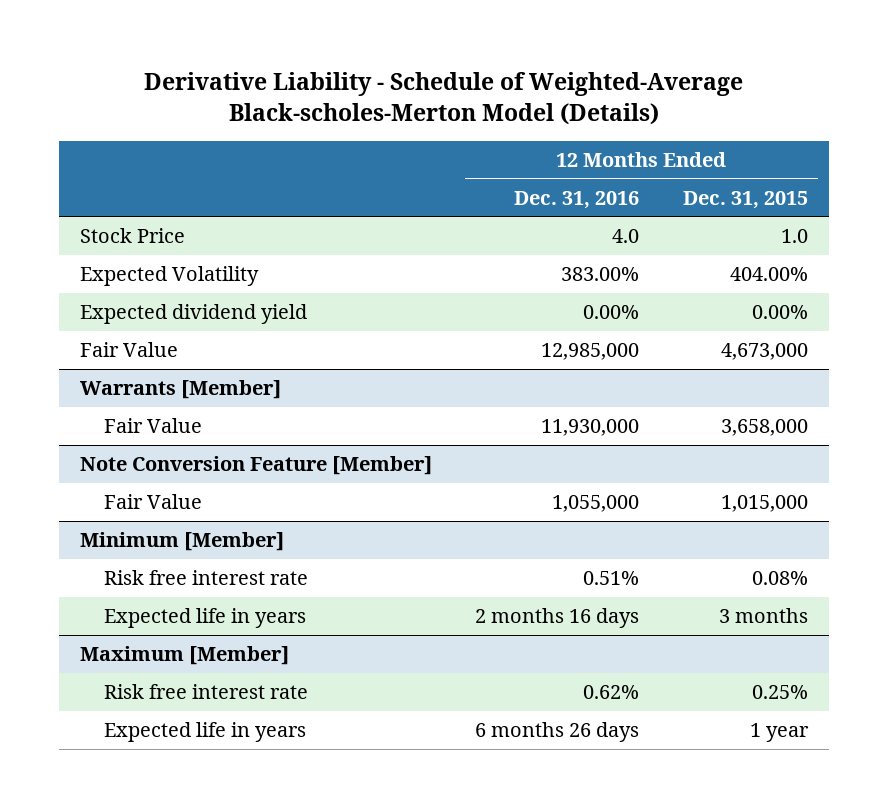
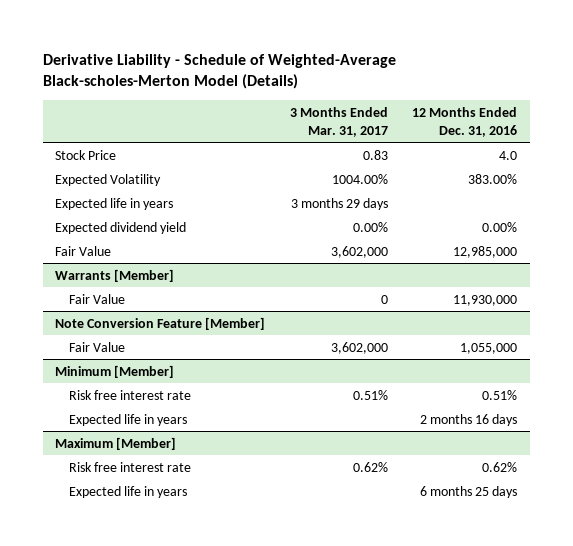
- | 12 Months Ended Dec. 31, 2016 | 12 Months Ended Dec. 31, 2015
+ | 3 Months Ended Mar. 31, 2017 | 12 Months Ended Dec. 31, 2016
+ Expected life in years | 3 months 29 days |
@ Maximum [Member]
- Expected life in years | 6 months 26 days | 1 year
+ Expected life in years | | 6 months 25 days

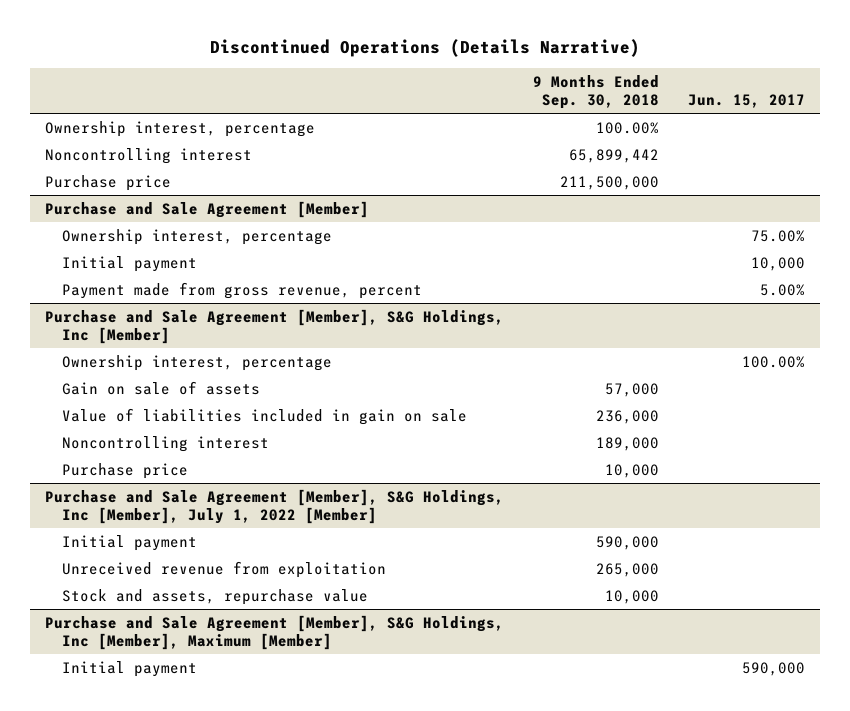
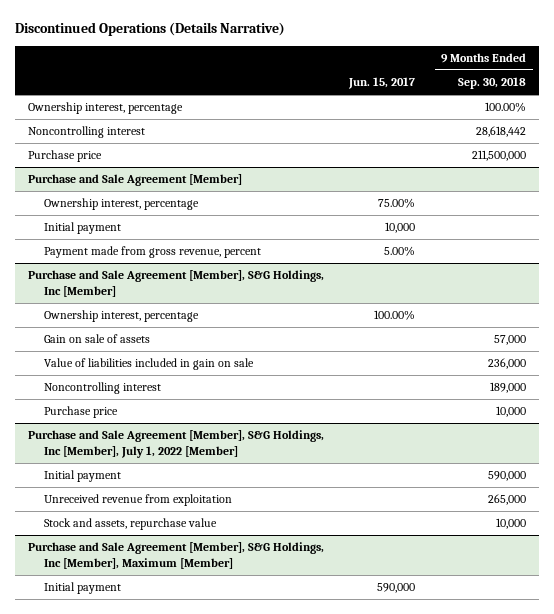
- | 9 Months Ended Sep. 30, 2018 | Jun. 15, 2017
+ | Jun. 15, 2017 | 9 Months Ended Sep. 30, 2018
- Noncontrolling interest | 65,899,442 |
+ Noncontrolling interest | | 28,618,442

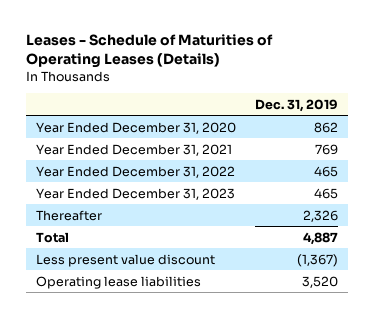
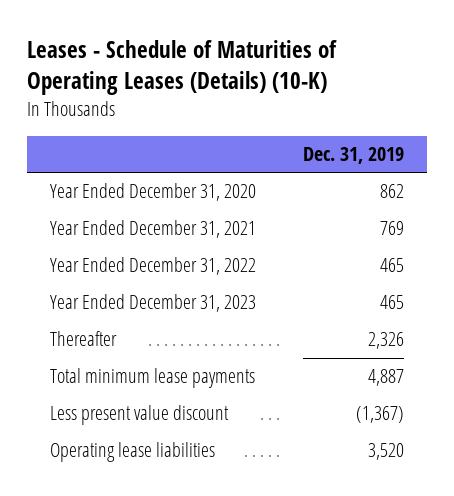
- Leases - Schedule of Maturities of Operating Leases (Details)
+ Leases - Schedule of Maturities of Operating Leases (Details) (10-K)
- Total | 4,887
+ Total minimum lease payments | 4,887

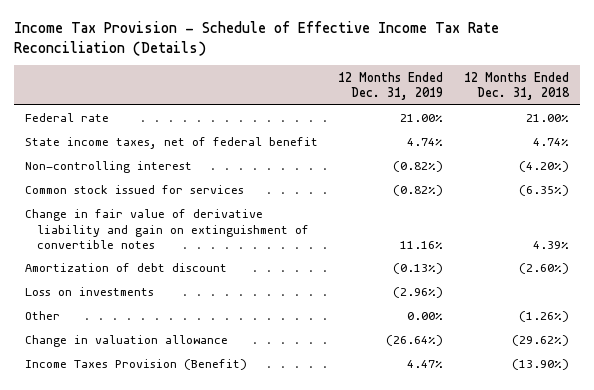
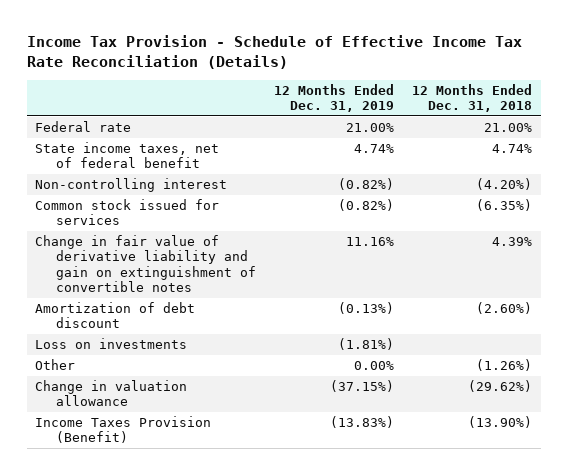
- Loss on investments | (2.96%) |
+ Loss on investments | (1.81%) |
- Change in valuation allowance | (26.64%) | (29.62%)
- Income Taxes Provision (Benefit) | 4.47% | (13.90%)
+ Change in valuation allowance | (37.15%) | (29.62%)
+ Income Taxes Provision (Benefit) | (13.83%) | (13.90%)

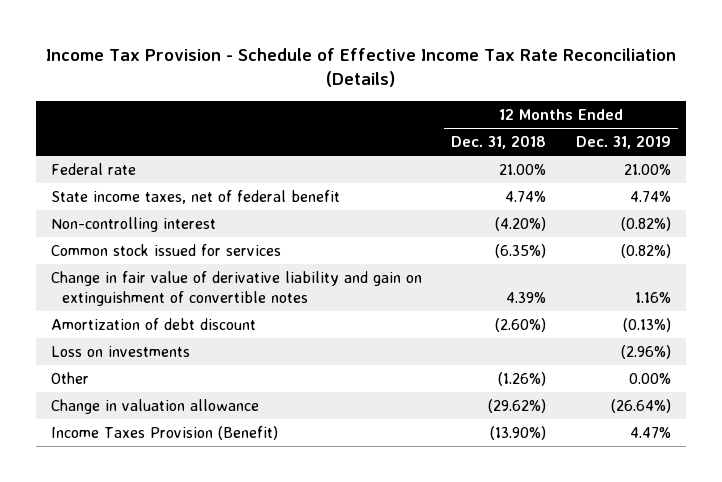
- | 12 Months Ended Dec. 31, 2019 | 12 Months Ended Dec. 31, 2018
+ | 12 Months Ended Dec. 31, 2018 | 12 Months Ended Dec. 31, 2019
- Change in fair value of derivative liability and gain on extinguishment of convertible notes | 11.16% | 4.39%
+ Change in fair value of derivative liability and gain on extinguishment of convertible notes | 4.39% | 1.16%
- Loss on investments | (1.81%) |
+ Loss on investments | | (2.96%)
- Change in valuation allowance | (37.15%) | (29.62%)
- Income Taxes Provision (Benefit) | (13.83%) | (13.90%)
+ Change in valuation allowance | (29.62%) | (26.64%)
+ Income Taxes Provision (Benefit) | (13.90%) | 4.47%

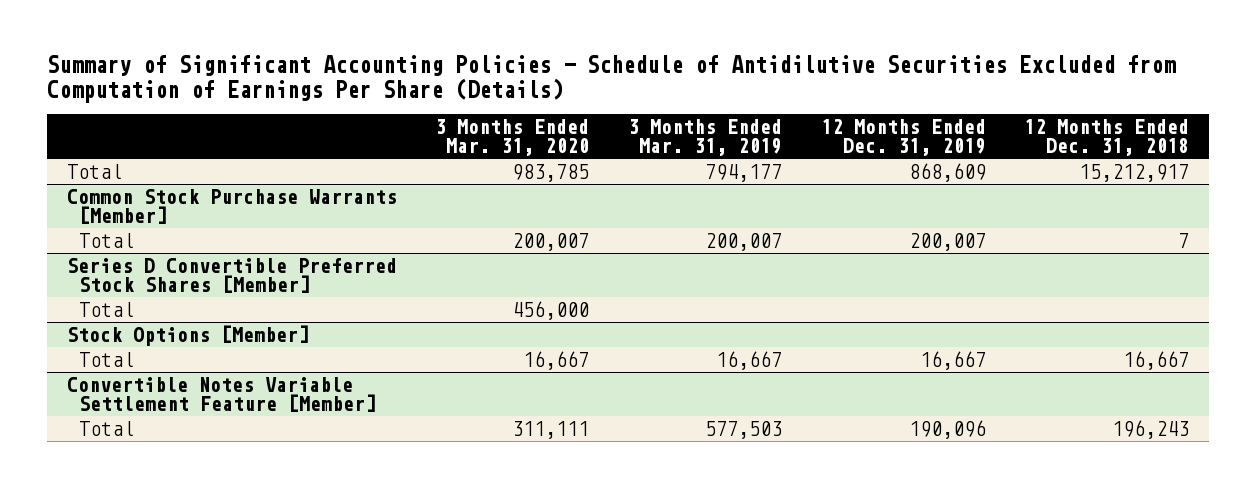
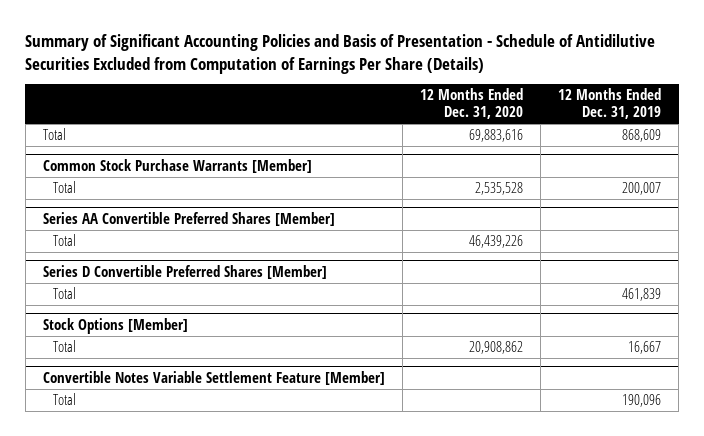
- Summary of Significant Accounting Policies - Schedule of Antidilutive Securities Excluded from Computation of Earnings Per Share (Details)
+ Summary of Significant Accounting Policies and Basis of Presentation - Schedule of Antidilutive Securities Excluded from Computation of Earnings Per Share (Details)
- | 3 Months Ended Mar. 31, 2020 | 3 Months Ended Mar. 31, 2019 | 12 Months Ended Dec. 31, 2019 | 12 Months Ended Dec. 31, 2018
+ | 12 Months Ended Dec. 31, 2020 | 12 Months Ended Dec. 31, 2019
- Series D Convertible Preferred Stock Shares [Member]
+ Series AA Convertible Preferred Shares [Member]
+ Series D Convertible Preferred Shares [Member]
+ Total | | 461,839

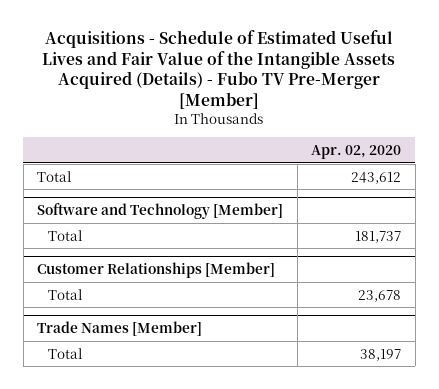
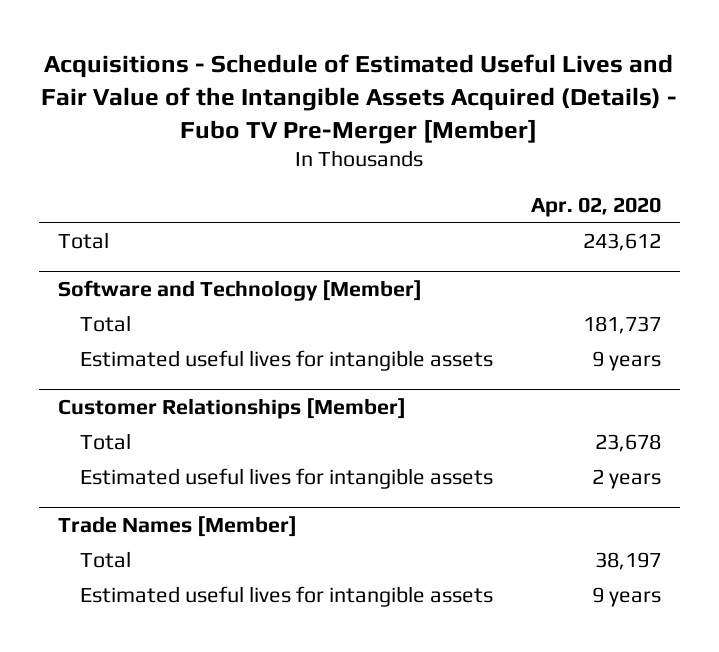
@ Software and Technology [Member]
+ Estimated useful lives for intangible assets | 9 years
@ Customer Relationships [Member]
+ Estimated useful lives for intangible assets | 2 years
@ Trade Names [Member]
+ Estimated useful lives for intangible assets | 9 years

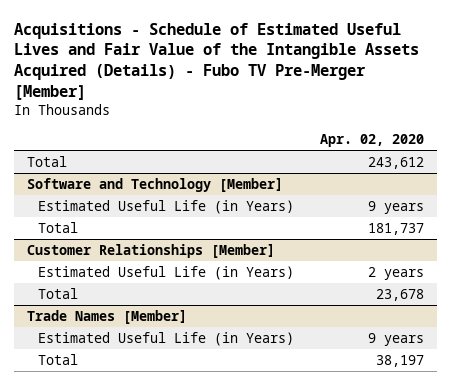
@ Software and Technology [Member]
+ Estimated Useful Life (in Years) | 9 years
- Estimated useful lives for intangible assets | 9 years
@ Customer Relationships [Member]
+ Estimated Useful Life (in Years) | 2 years
- Estimated useful lives for intangible assets | 2 years
@ Trade Names [Member]
+ Estimated Useful Life (in Years) | 9 years
- Estimated useful lives for intangible assets | 9 years

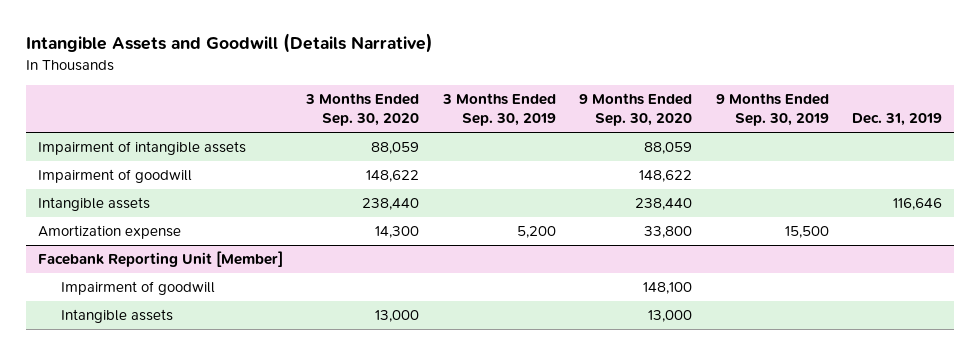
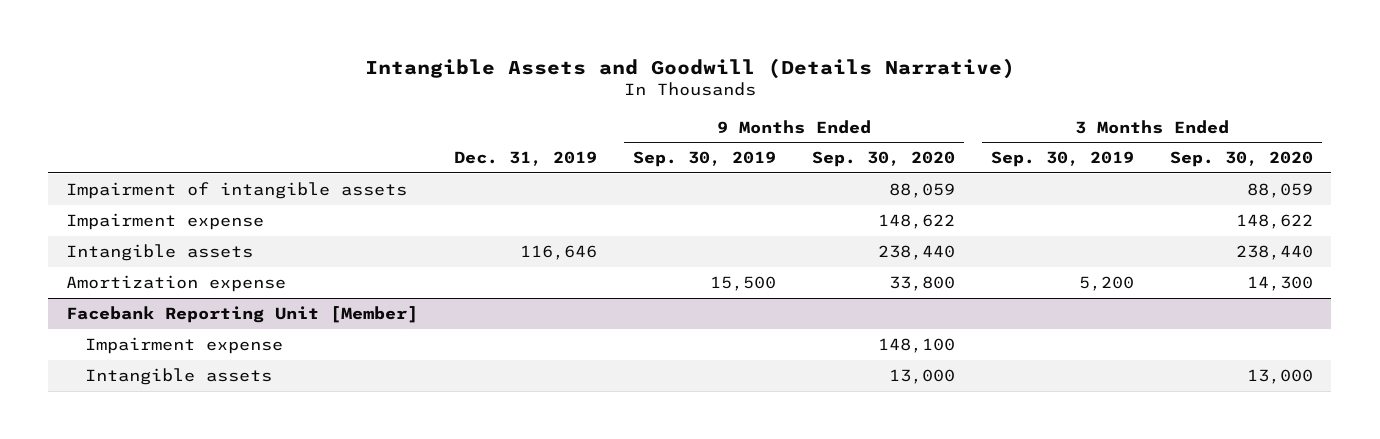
- | 3 Months Ended Sep. 30, 2020 | 3 Months Ended Sep. 30, 2019 | 9 Months Ended Sep. 30, 2020 | 9 Months Ended Sep. 30, 2019 | Dec. 31, 2019
+ | Dec. 31, 2019 | 9 Months Ended Sep. 30, 2019 | 9 Months Ended Sep. 30, 2020 | 3 Months Ended Sep. 30, 2019 | 3 Months Ended Sep. 30, 2020
- Impairment of goodwill | 148,622 | | 148,622 | |
+ Impairment expense | | | 148,622 | | 148,622
@ Facebank Reporting Unit [Member]
- Impairment of goodwill | | | 148,100 | |
+ Impairment expense | | | 148,100 | |

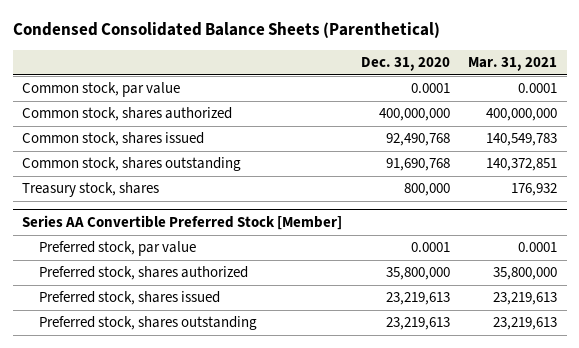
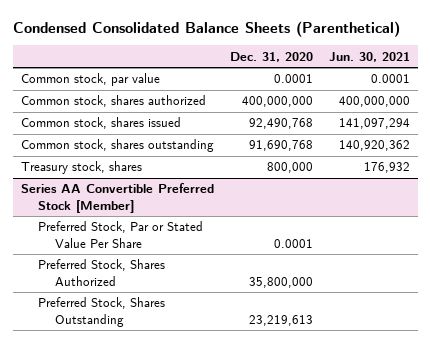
- | Dec. 31, 2020 | Mar. 31, 2021
+ | Dec. 31, 2020 | Jun. 30, 2021
@ Series AA Convertible Preferred Stock [Member]
- Preferred stock, par value | 0.0001 | 0.0001
- Preferred stock, shares authorized | 35,800,000 | 35,800,000
- Preferred stock, shares issued | 23,219,613 | 23,219,613
- Preferred stock, shares outstanding | 23,219,613 | 23,219,613
+ Preferred Stock, Par or Stated Value Per Share | 0.0001 |
+ Preferred Stock, Shares Authorized | 35,800,000 |
+ Preferred Stock, Shares Outstanding | 23,219,613 |

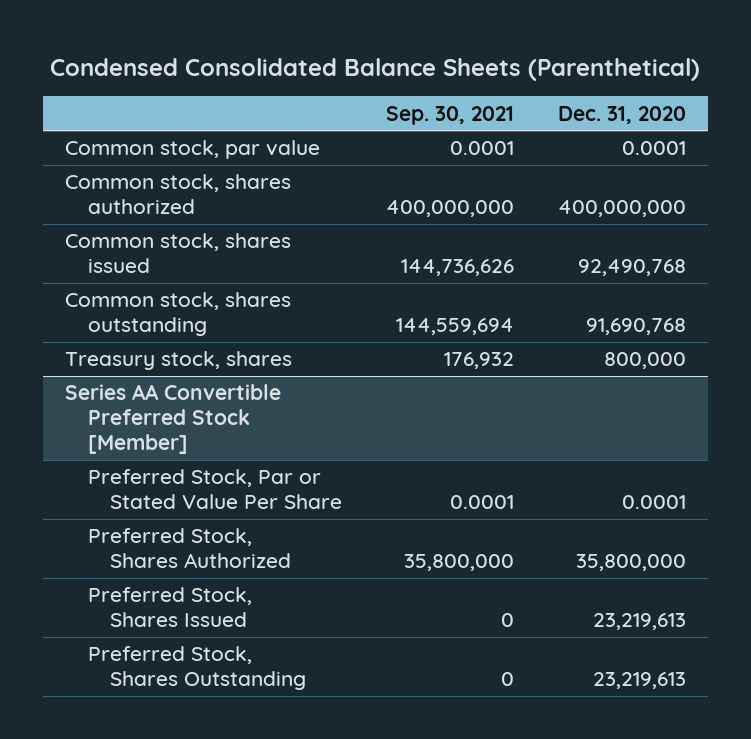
- | Dec. 31, 2020 | Jun. 30, 2021
+ | Sep. 30, 2021 | Dec. 31, 2020
@ Series AA Convertible Preferred Stock [Member]
+ Preferred Stock, Shares Issued | 0 | 23,219,613

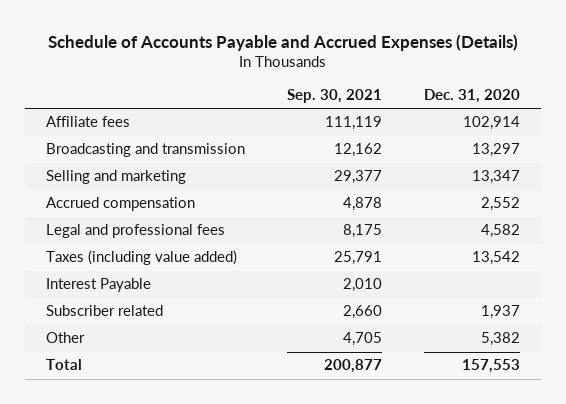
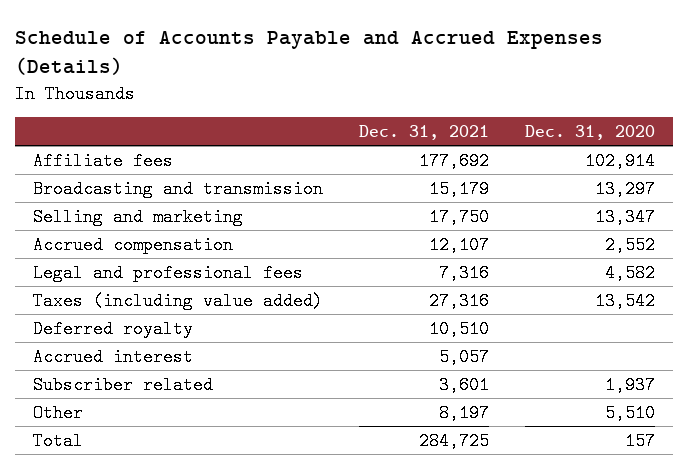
- | Sep. 30, 2021 | Dec. 31, 2020
+ | Dec. 31, 2021 | Dec. 31, 2020
- Interest Payable | 2,010 |
+ Deferred royalty | 10,510 |
+ Accrued interest | 5,057 |
- Other | 4,705 | 5,382
- Total | 200,877 | 157,553
+ Other | 8,197 | 5,510
+ Total | 284,725 | 157

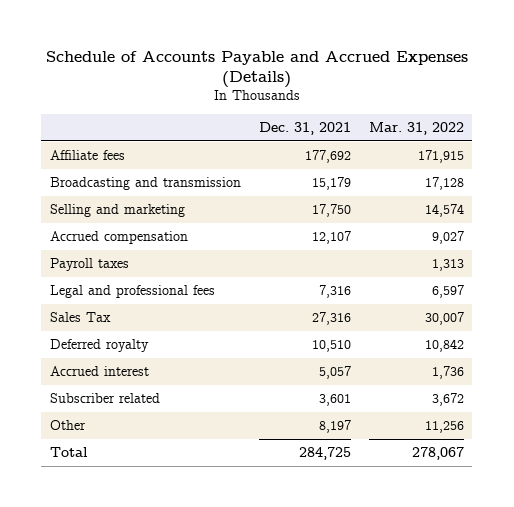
- | Dec. 31, 2021 | Dec. 31, 2020
+ | Dec. 31, 2021 | Mar. 31, 2022
+ Payroll taxes | | 1,313
- Taxes (including value added) | 27,316 | 13,542
+ Sales Tax | 27,316 | 30,007

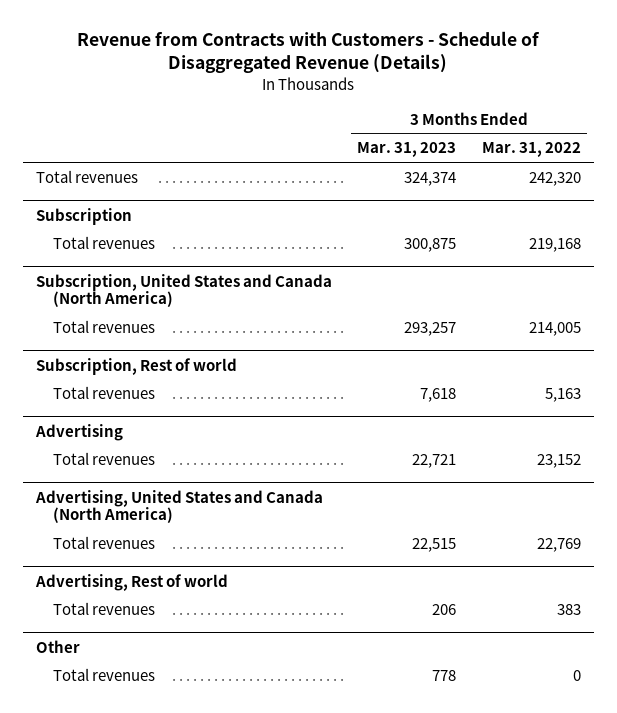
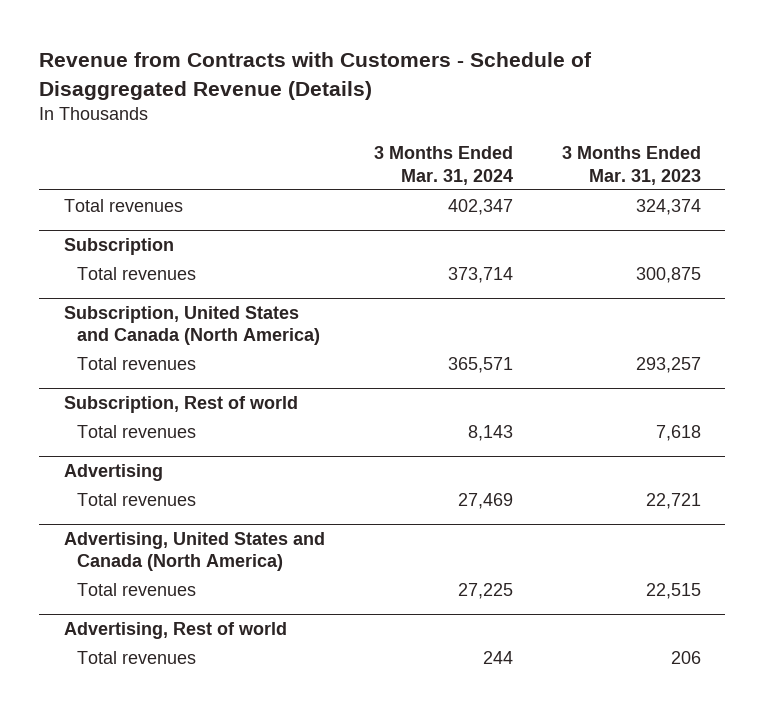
- | 3 Months Ended Mar. 31, 2023 | 3 Months Ended Mar. 31, 2022
+ | 3 Months Ended Mar. 31, 2024 | 3 Months Ended Mar. 31, 2023
- Other
- Total revenues | 778 | 0

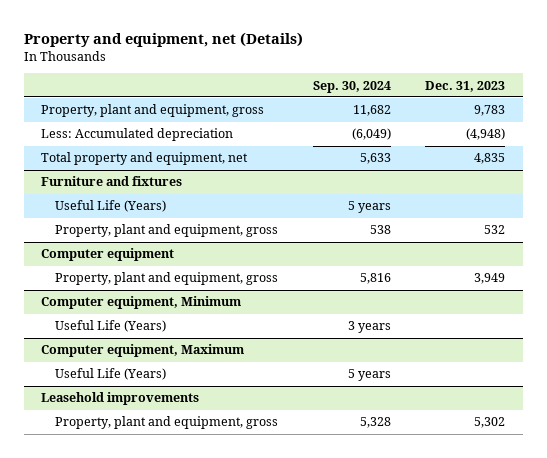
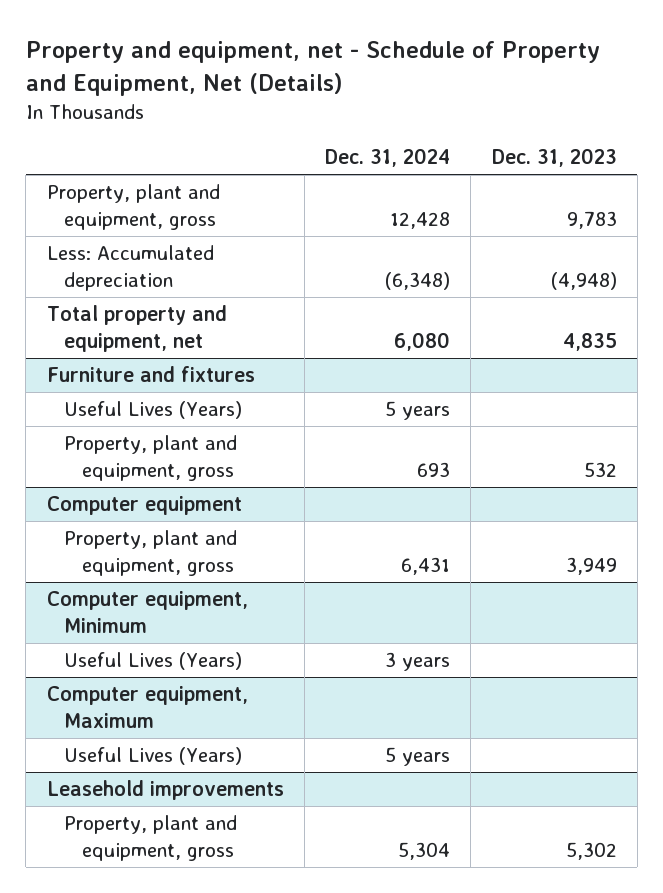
- Property and equipment, net (Details)
+ Property and equipment, net - Schedule of Property and Equipment, Net (Details)
- | Sep. 30, 2024 | Dec. 31, 2023
+ | Dec. 31, 2024 | Dec. 31, 2023
@ Furniture and fixtures
- Useful Life (Years) | 5 years |
+ Useful Lives (Years) | 5 years |
@ Computer equipment, Minimum
- Useful Life (Years) | 3 years |
+ Useful Lives (Years) | 3 years |
@ Computer equipment, Maximum
- Useful Life (Years) | 5 years |
+ Useful Lives (Years) | 5 years |

